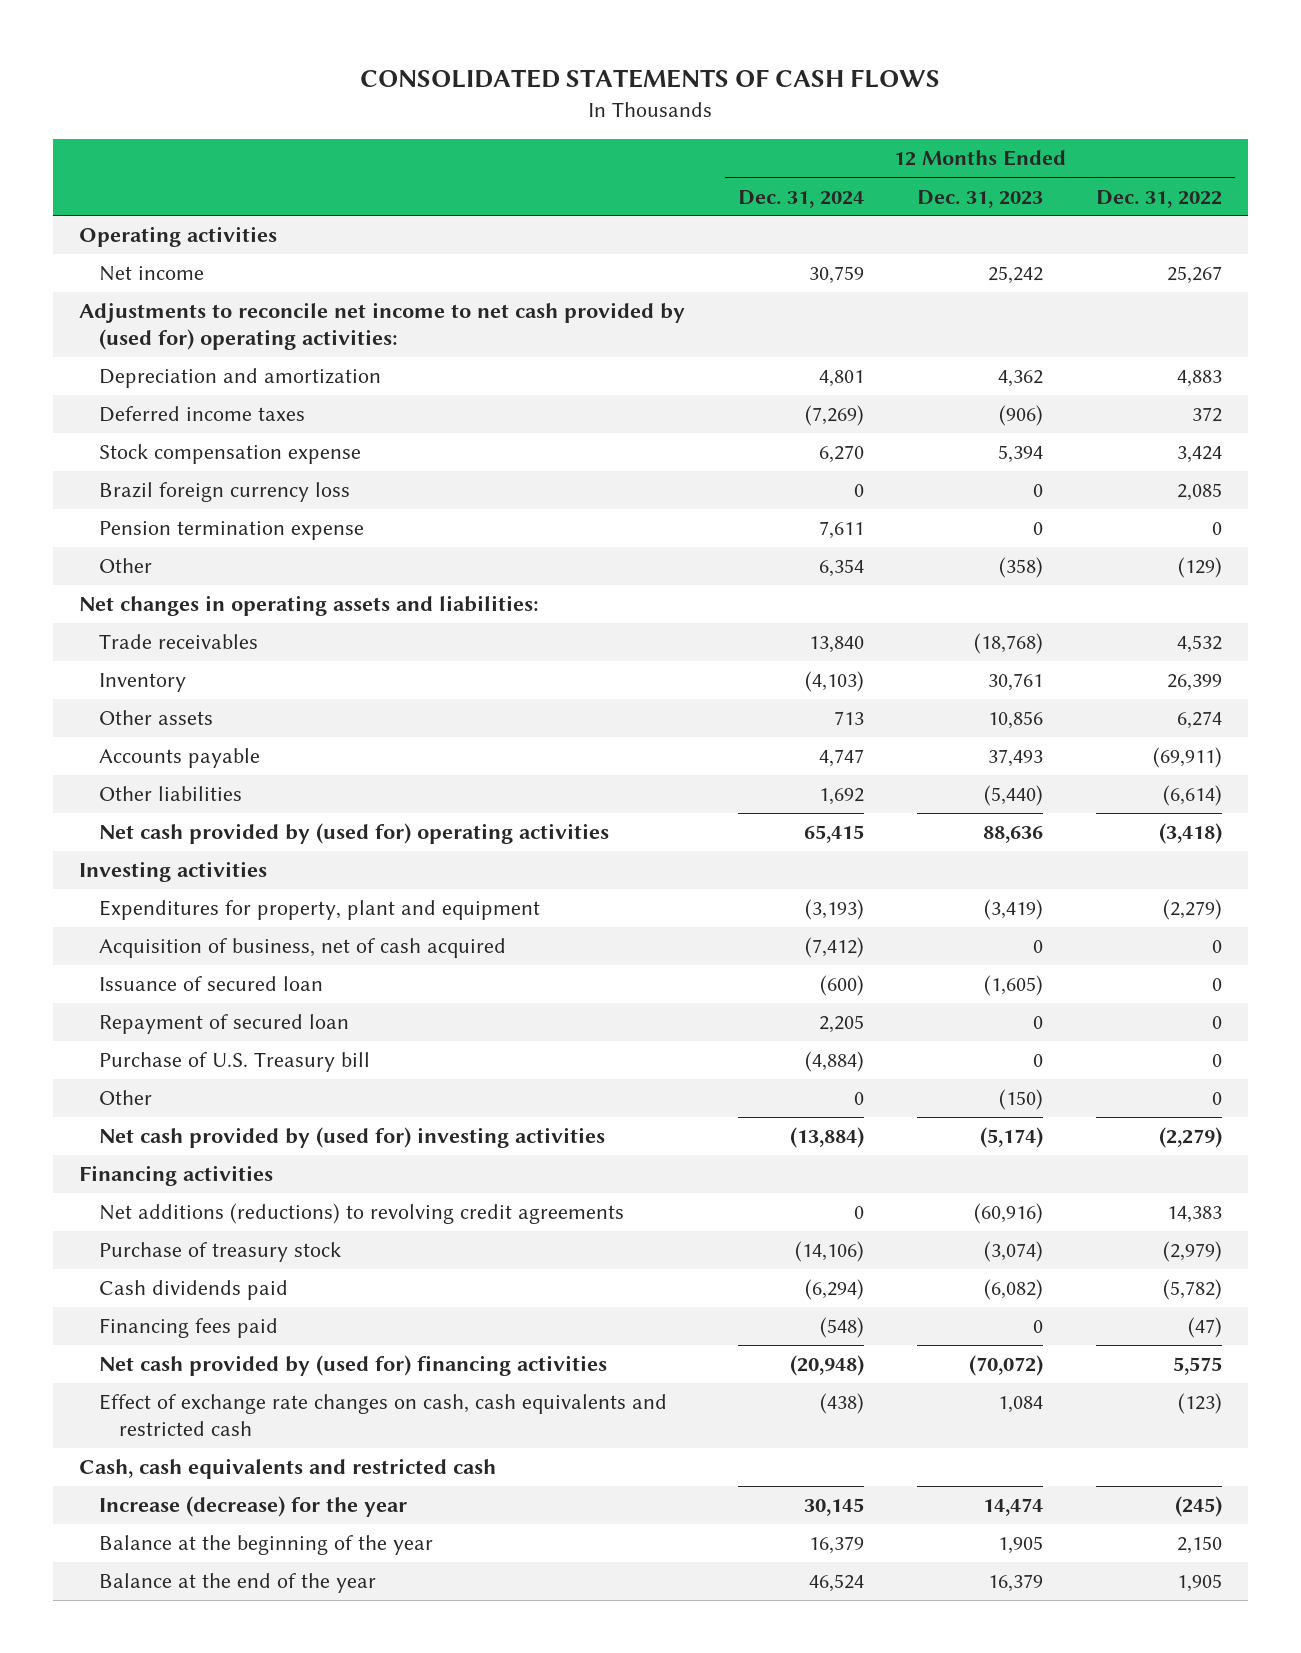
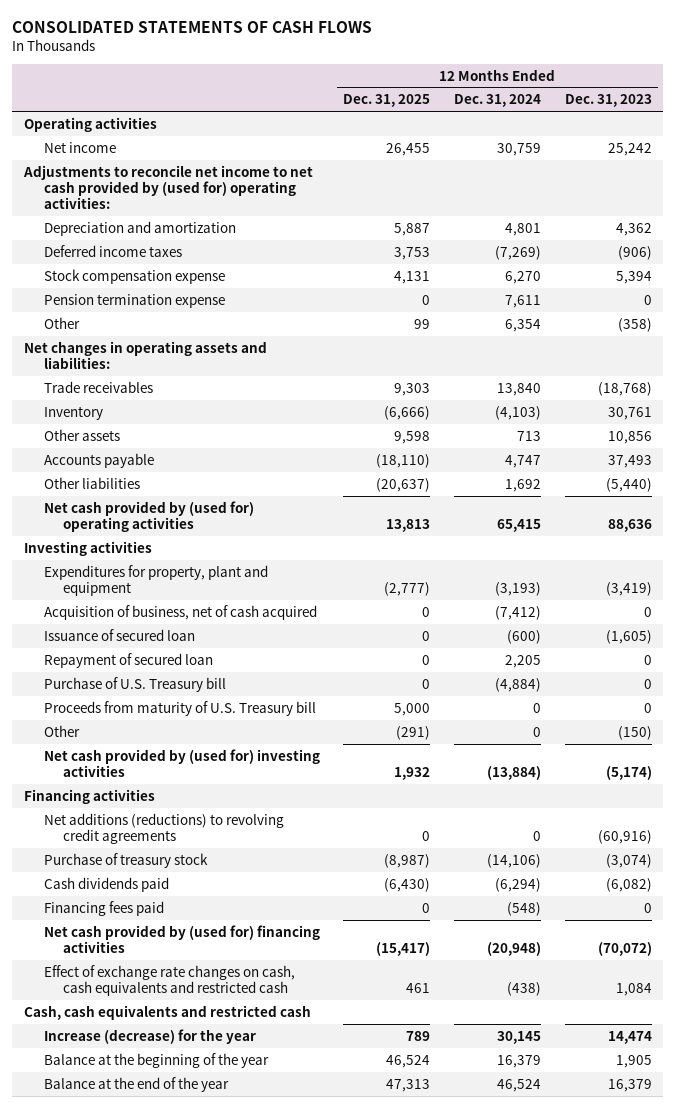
- | 12 Months Ended Dec. 31, 2024 | 12 Months Ended Dec. 31, 2023 | 12 Months Ended Dec. 31, 2022
+ | 12 Months Ended Dec. 31, 2025 | 12 Months Ended Dec. 31, 2024 | 12 Months Ended Dec. 31, 2023
- Brazil foreign currency loss | 0 | 0 | 2,085
+ Proceeds from maturity of U.S. Treasury bill | 5,000 | 0 | 0

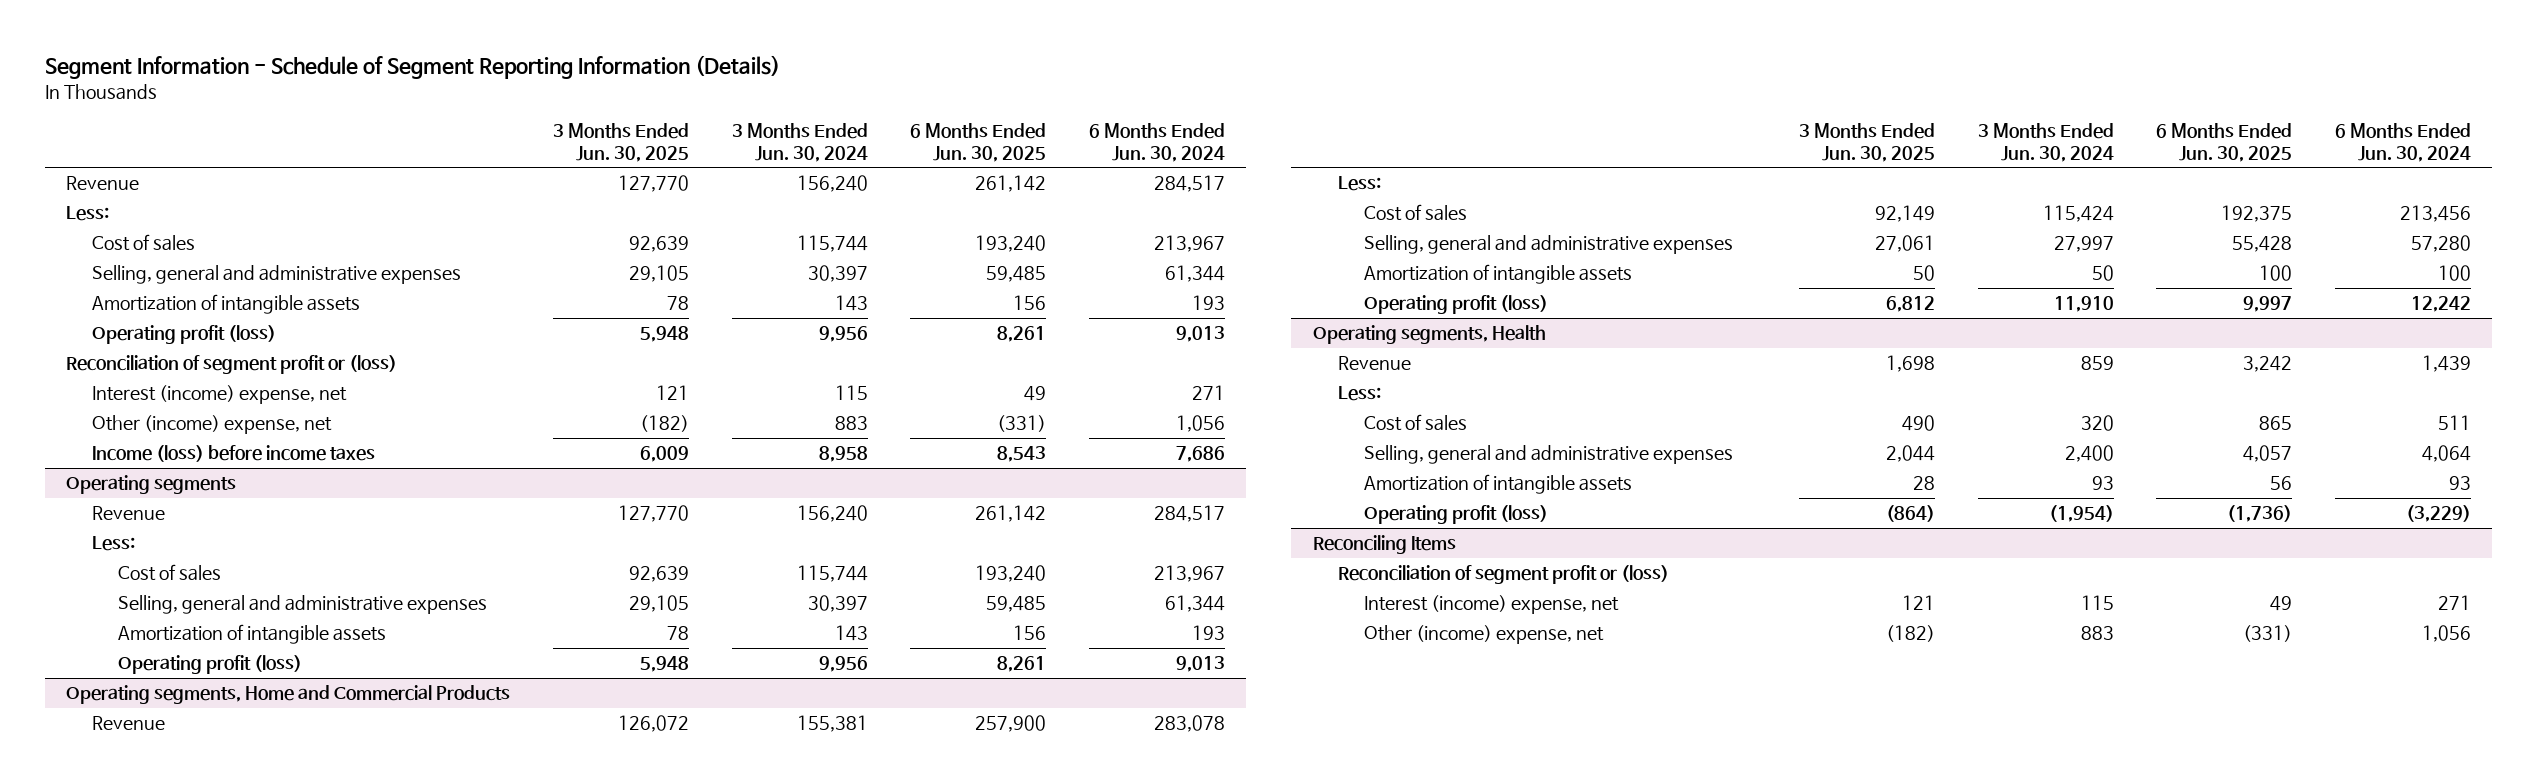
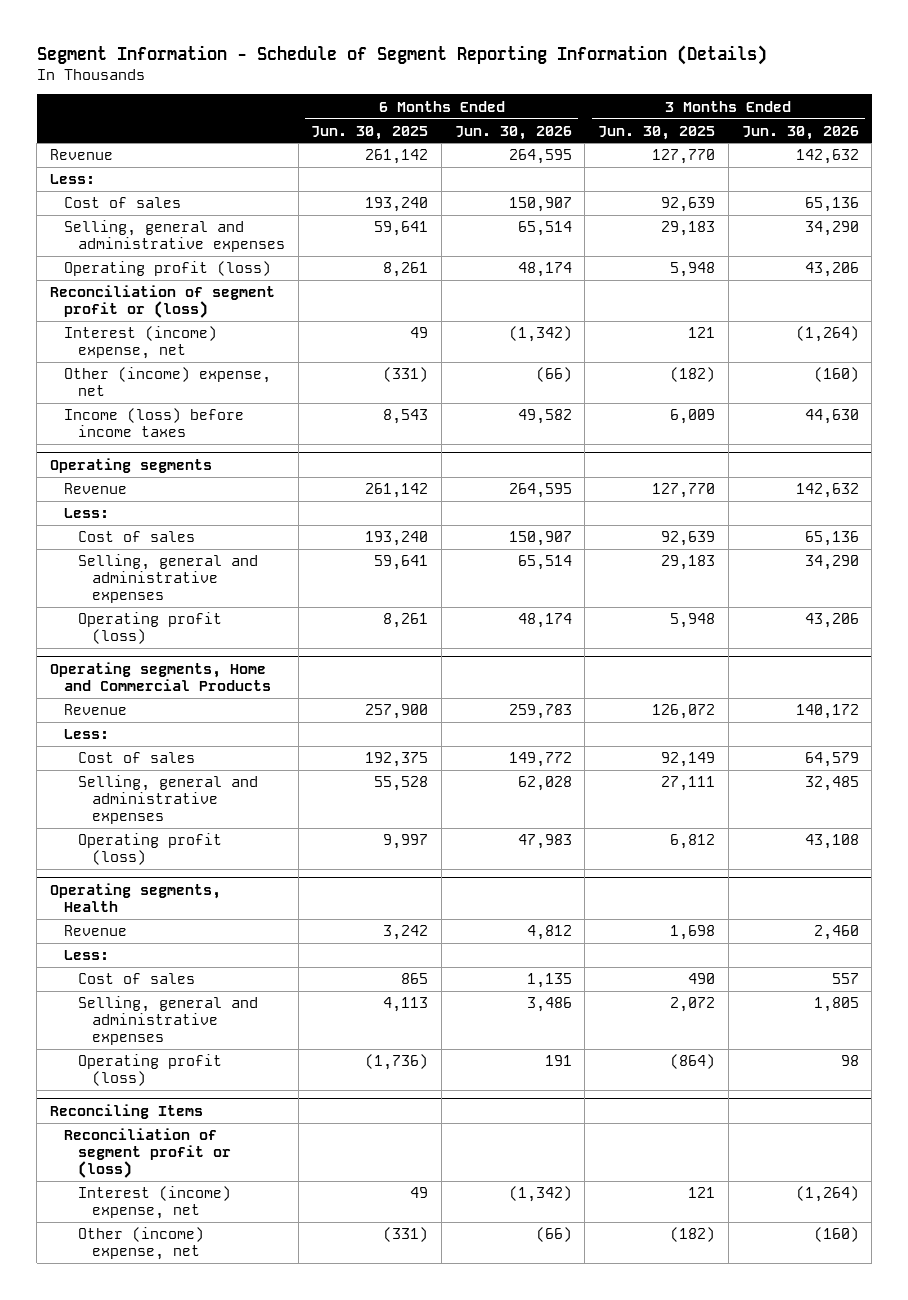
- | 3 Months Ended Jun. 30, 2025 | 3 Months Ended Jun. 30, 2024 | 6 Months Ended Jun. 30, 2025 | 6 Months Ended Jun. 30, 2024
+ | 6 Months Ended Jun. 30, 2025 | 6 Months Ended Jun. 30, 2026 | 3 Months Ended Jun. 30, 2025 | 3 Months Ended Jun. 30, 2026
- Selling, general and administrative expenses | 29,105 | 30,397 | 59,485 | 61,344
- Amortization of intangible assets | 78 | 143 | 156 | 193
+ Selling, general and administrative expenses | 59,641 | 65,514 | 29,183 | 34,290
@ Operating segments
- Selling, general and administrative expenses | 29,105 | 30,397 | 59,485 | 61,344
- Amortization of intangible assets | 78 | 143 | 156 | 193
+ Selling, general and administrative expenses | 59,641 | 65,514 | 29,183 | 34,290
@ Operating segments, Home and Commercial Products
- Selling, general and administrative expenses | 27,061 | 27,997 | 55,428 | 57,280
- Amortization of intangible assets | 50 | 50 | 100 | 100
+ Selling, general and administrative expenses | 55,528 | 62,028 | 27,111 | 32,485
@ Operating segments, Health
- Selling, general and administrative expenses | 2,044 | 2,400 | 4,057 | 4,064
- Amortization of intangible assets | 28 | 93 | 56 | 93
+ Selling, general and administrative expenses | 4,113 | 3,486 | 2,072 | 1,805

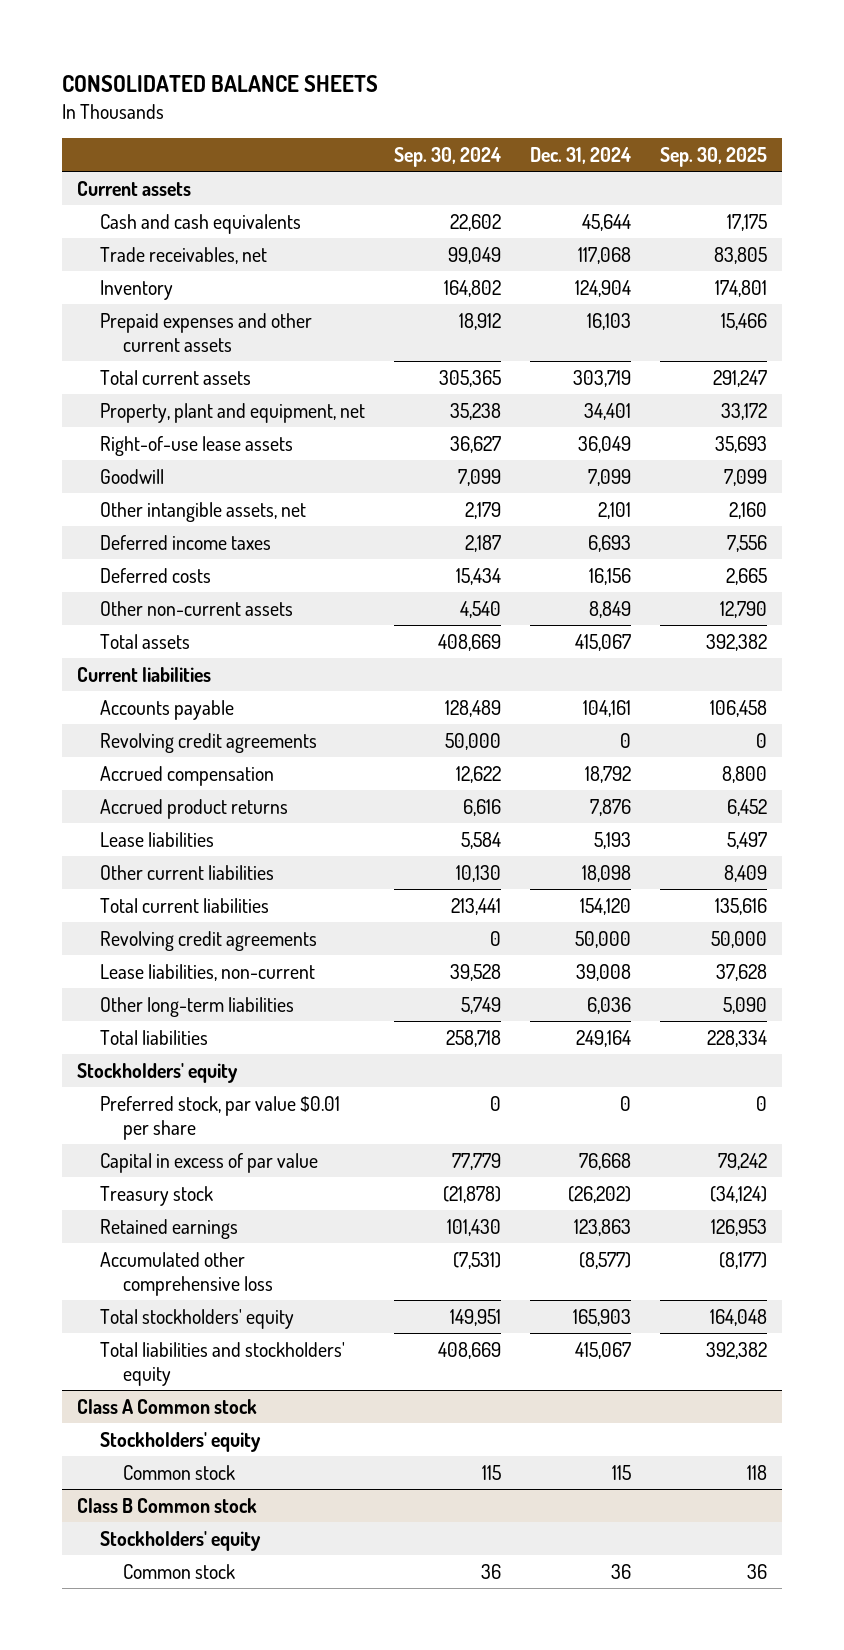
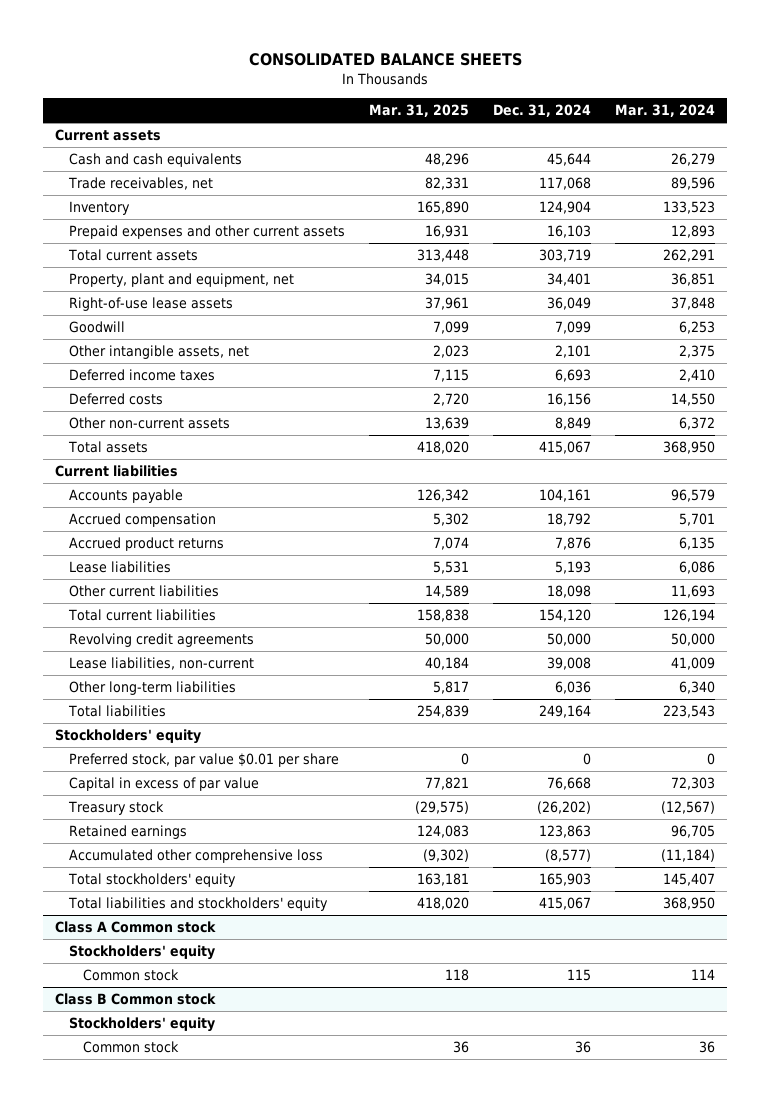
- | Sep. 30, 2024 | Dec. 31, 2024 | Sep. 30, 2025
+ | Mar. 31, 2025 | Dec. 31, 2024 | Mar. 31, 2024
- Revolving credit agreements | 50,000 | 0 | 0

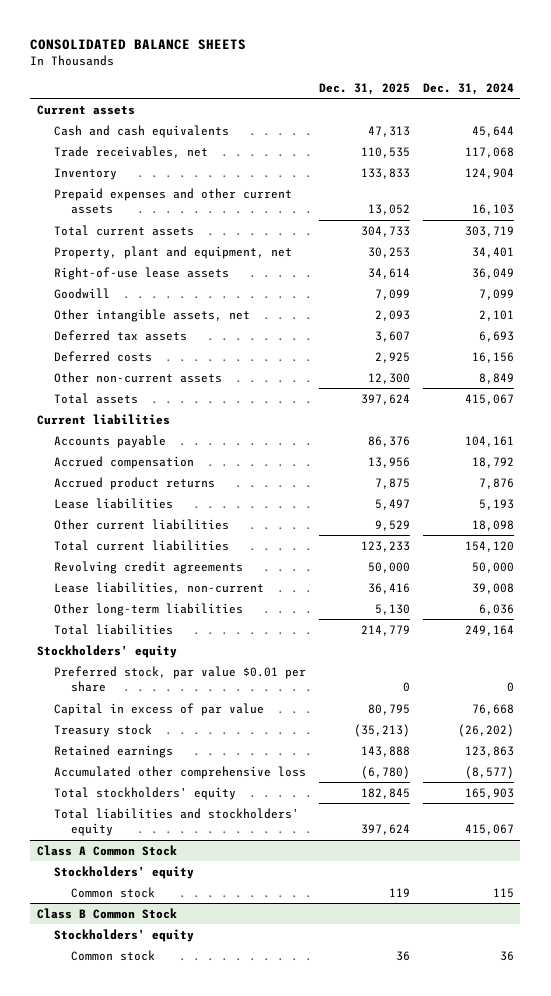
- | Mar. 31, 2025 | Dec. 31, 2024 | Mar. 31, 2024
+ | Dec. 31, 2025 | Dec. 31, 2024
- Deferred income taxes | 7,115 | 6,693 | 2,410
+ Deferred tax assets | 3,607 | 6,693
- Class A Common stock
+ Class A Common Stock
- Class B Common stock
+ Class B Common Stock

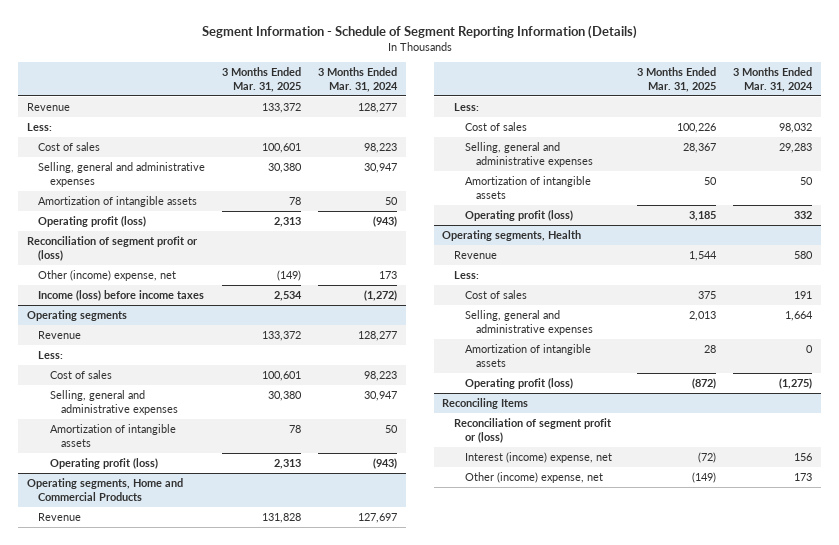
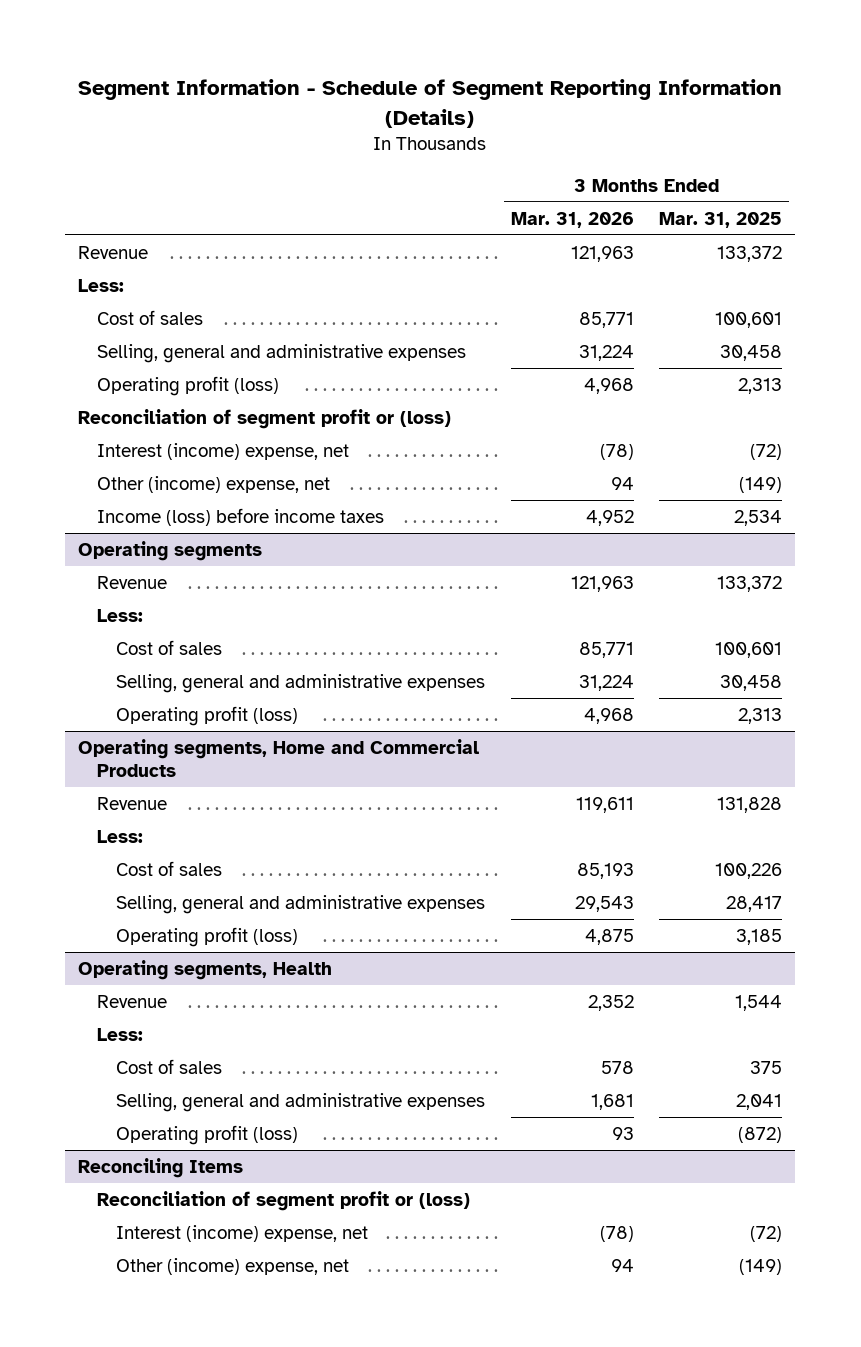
- | 3 Months Ended Mar. 31, 2025 | 3 Months Ended Mar. 31, 2024
+ | 3 Months Ended Mar. 31, 2026 | 3 Months Ended Mar. 31, 2025
- Selling, general and administrative expenses | 30,380 | 30,947
- Amortization of intangible assets | 78 | 50
+ Selling, general and administrative expenses | 31,224 | 30,458
+ Interest (income) expense, net | (78) | (72)
@ Operating segments
- Selling, general and administrative expenses | 30,380 | 30,947
- Amortization of intangible assets | 78 | 50
+ Selling, general and administrative expenses | 31,224 | 30,458
@ Operating segments, Home and Commercial Products
- Selling, general and administrative expenses | 28,367 | 29,283
- Amortization of intangible assets | 50 | 50
+ Selling, general and administrative expenses | 29,543 | 28,417
@ Operating segments, Health
- Selling, general and administrative expenses | 2,013 | 1,664
- Amortization of intangible assets | 28 | 0
+ Selling, general and administrative expenses | 1,681 | 2,041

